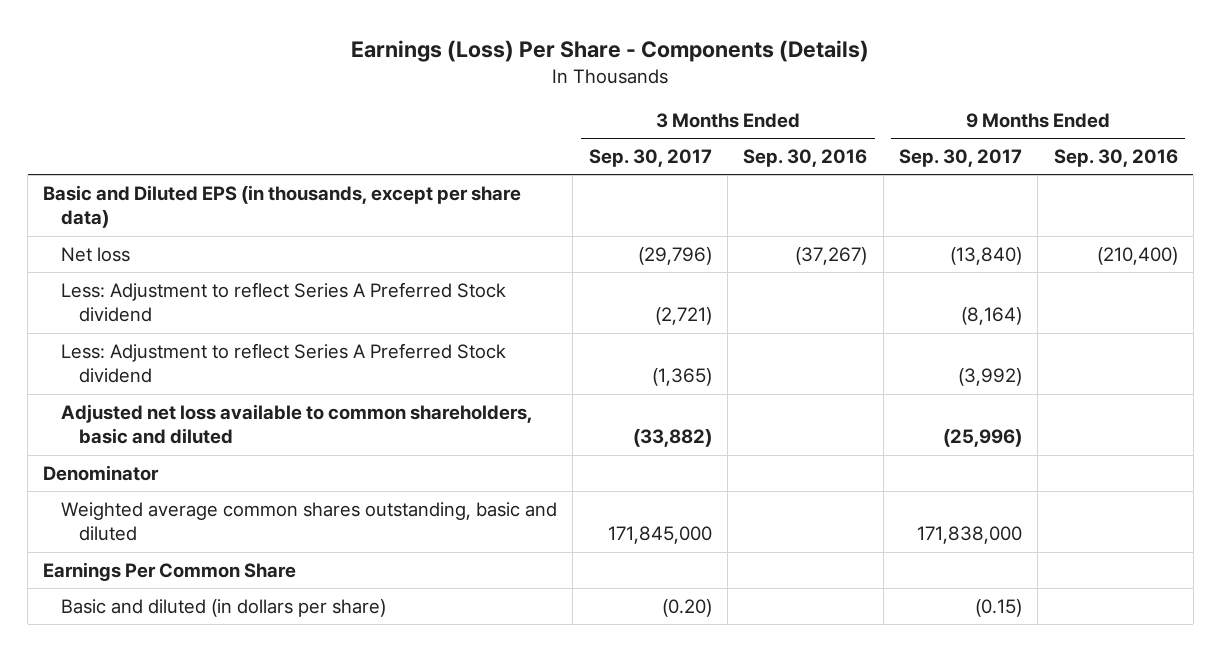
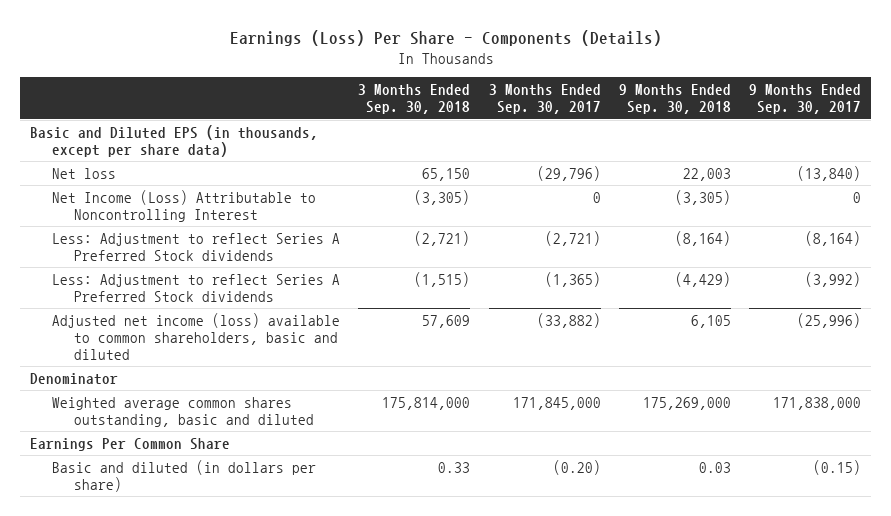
- | 3 Months Ended Sep. 30, 2017 | 3 Months Ended Sep. 30, 2016 | 9 Months Ended Sep. 30, 2017 | 9 Months Ended Sep. 30, 2016
+ | 3 Months Ended Sep. 30, 2018 | 3 Months Ended Sep. 30, 2017 | 9 Months Ended Sep. 30, 2018 | 9 Months Ended Sep. 30, 2017
- Less: Adjustment to reflect Series A Preferred Stock dividend | (2,721) | | (8,164) |
- Less: Adjustment to reflect Series A Preferred Stock dividend | (1,365) | | (3,992) |
- Adjusted net loss available to common shareholders, basic and diluted | (33,882) | | (25,996) |
+ Net Income (Loss) Attributable to Noncontrolling Interest | (3,305) | 0 | (3,305) | 0
+ Less: Adjustment to reflect Series A Preferred Stock dividends | (2,721) | (2,721) | (8,164) | (8,164)
+ Less: Adjustment to reflect Series A Preferred Stock dividends | (1,515) | (1,365) | (4,429) | (3,992)
+ Adjusted net income (loss) available to common shareholders, basic and diluted | 57,609 | (33,882) | 6,105 | (25,996)

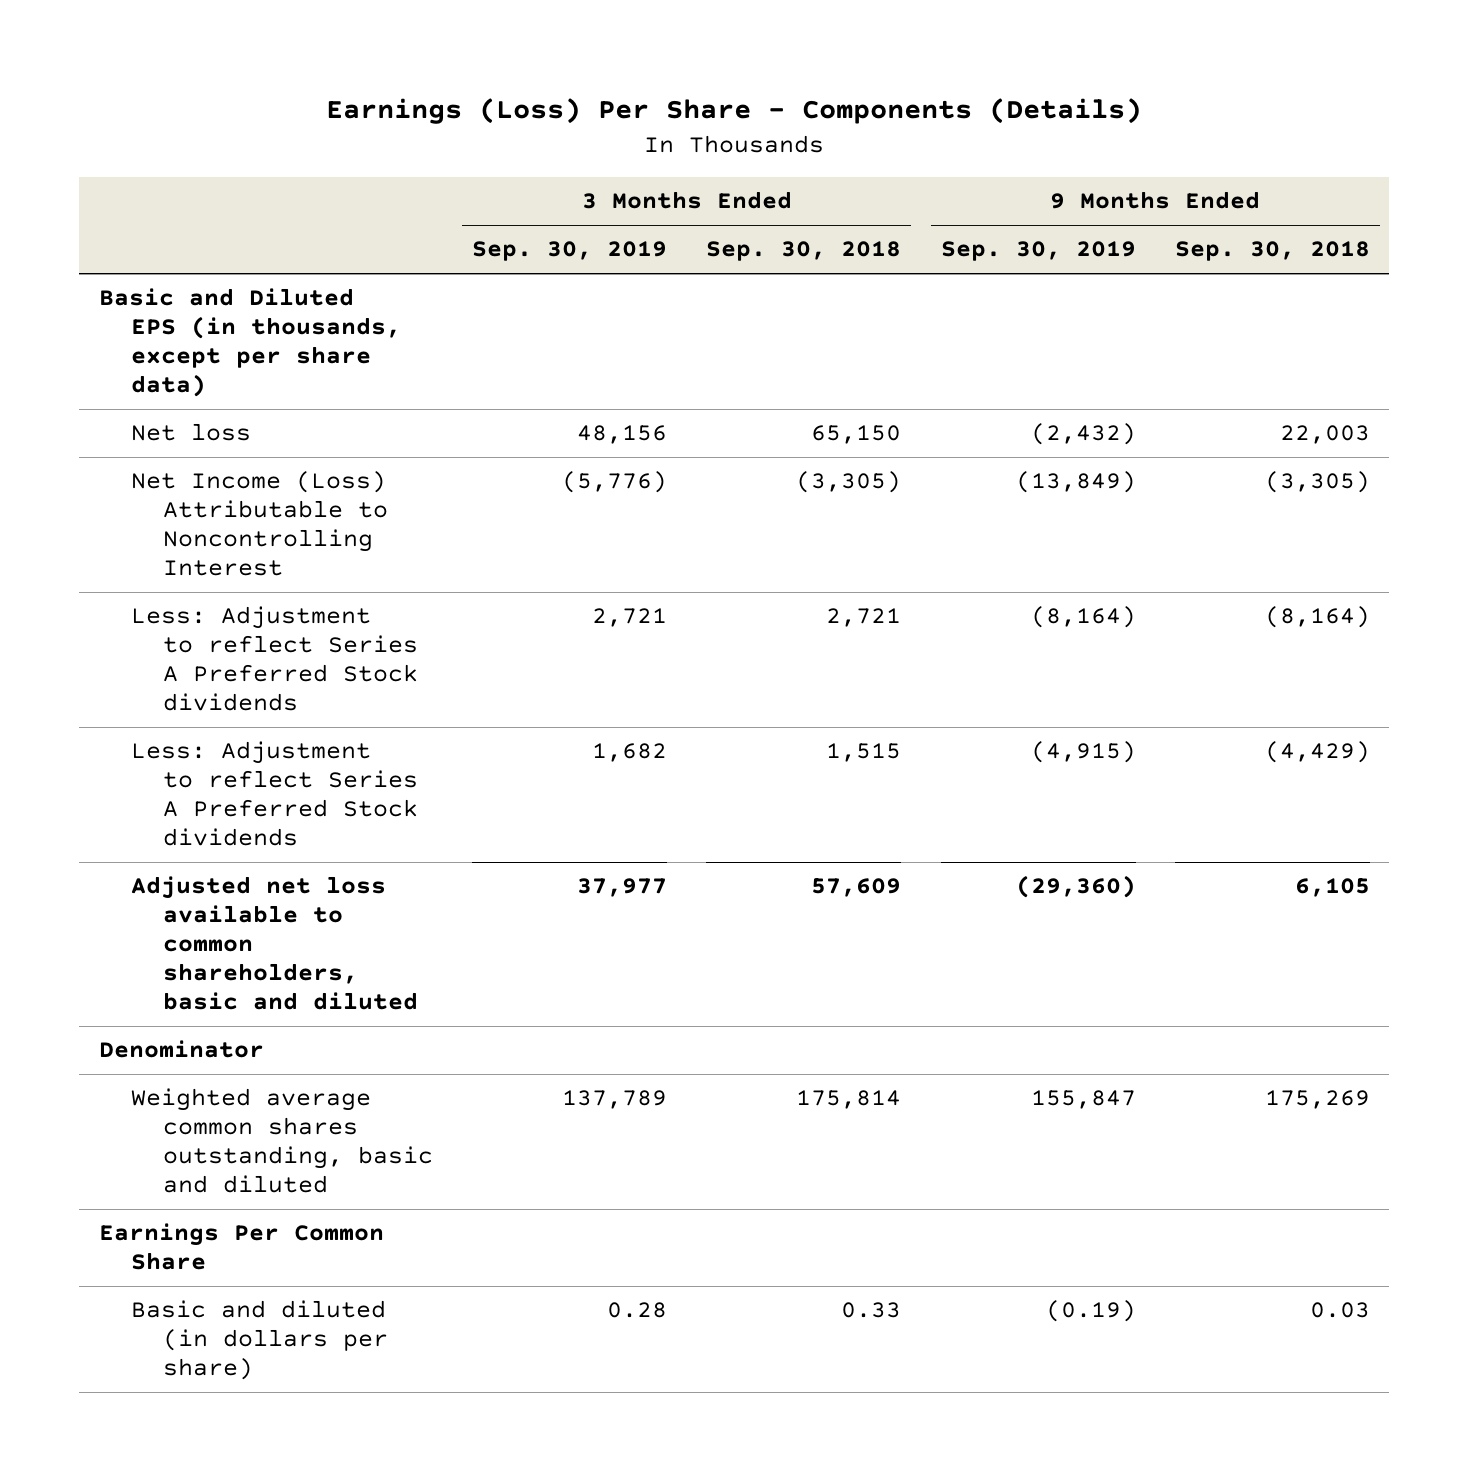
- | 3 Months Ended Sep. 30, 2018 | 3 Months Ended Sep. 30, 2017 | 9 Months Ended Sep. 30, 2018 | 9 Months Ended Sep. 30, 2017
+ | 3 Months Ended Sep. 30, 2019 | 3 Months Ended Sep. 30, 2018 | 9 Months Ended Sep. 30, 2019 | 9 Months Ended Sep. 30, 2018
- Less: Adjustment to reflect Series A Preferred Stock dividends | (2,721) | (2,721) | (8,164) | (8,164)
- Less: Adjustment to reflect Series A Preferred Stock dividends | (1,515) | (1,365) | (4,429) | (3,992)
- Adjusted net income (loss) available to common shareholders, basic and diluted | 57,609 | (33,882) | 6,105 | (25,996)
+ Less: Adjustment to reflect Series A Preferred Stock dividends | 2,721 | 2,721 | (8,164) | (8,164)
+ Less: Adjustment to reflect Series A Preferred Stock dividends | 1,682 | 1,515 | (4,915) | (4,429)
+ Adjusted net loss available to common shareholders, basic and diluted | 37,977 | 57,609 | (29,360) | 6,105
- Weighted average common shares outstanding, basic and diluted | 175,814,000 | 171,845,000 | 175,269,000 | 171,838,000
+ Weighted average common shares outstanding, basic and diluted | 137,789 | 175,814 | 155,847 | 175,269

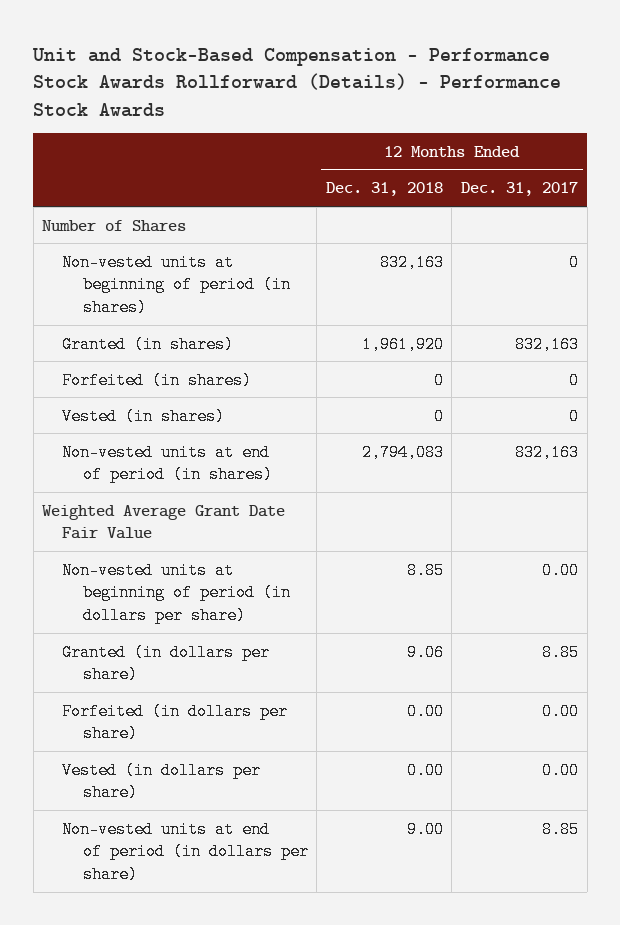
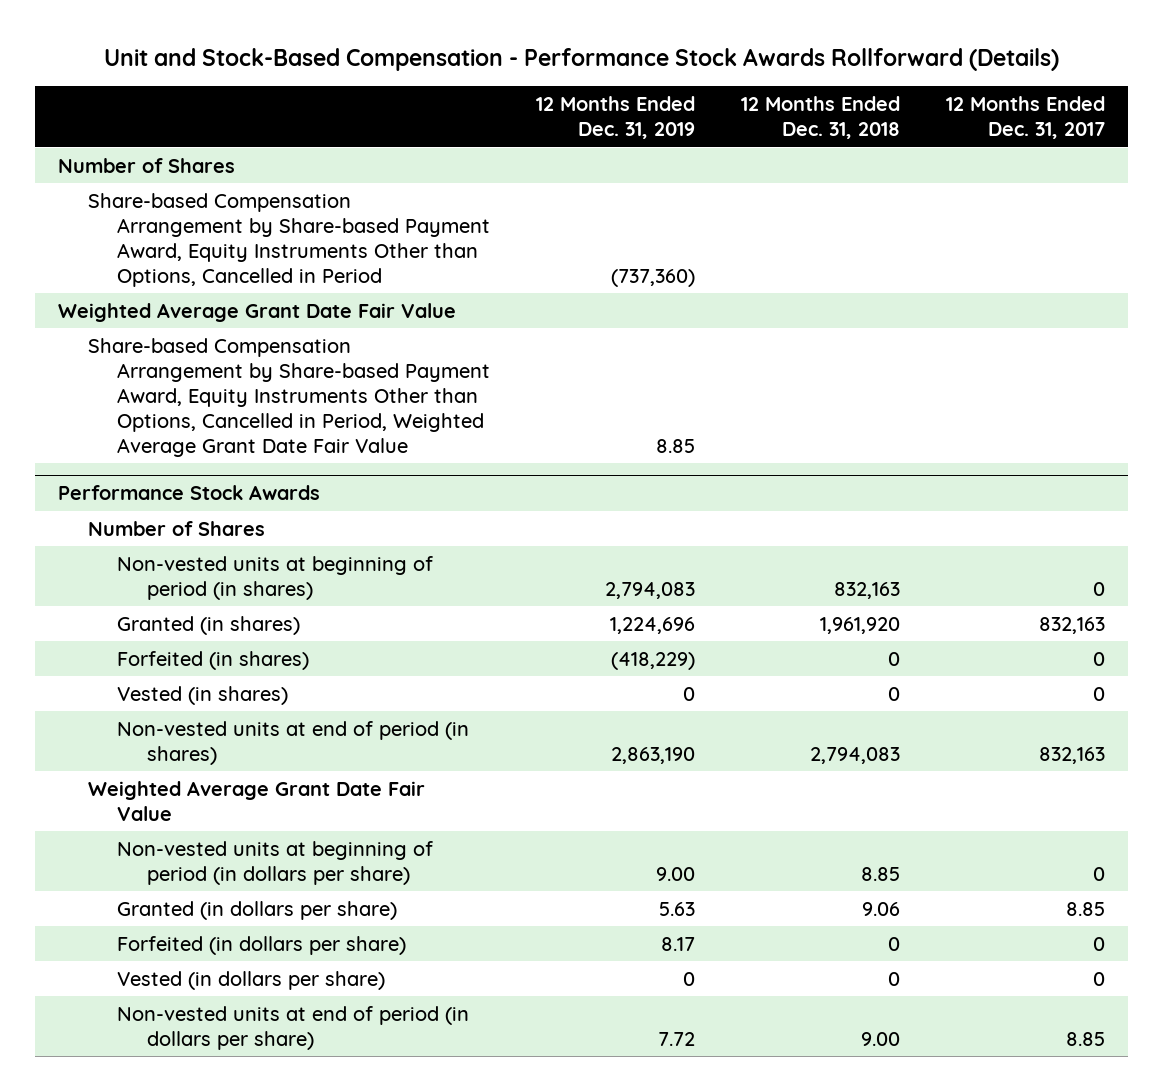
- Unit and Stock-Based Compensation - Performance Stock Awards Rollforward (Details) - Performance Stock Awards
+ Unit and Stock-Based Compensation - Performance Stock Awards Rollforward (Details)
- | 12 Months Ended Dec. 31, 2018 | 12 Months Ended Dec. 31, 2017
+ | 12 Months Ended Dec. 31, 2019 | 12 Months Ended Dec. 31, 2018 | 12 Months Ended Dec. 31, 2017
+ Share-based Compensation Arrangement by Share-based Payment Award, Equity Instruments Other than Options, Cancelled in Period | (737,360) | |
+ Weighted Average Grant Date Fair Value
+ Share-based Compensation Arrangement by Share-based Payment Award, Equity Instruments Other than Options, Cancelled in Period, Weighted Average Grant Date Fair Value | 8.85 | |
+ Performance Stock Awards
+ Number of Shares
- Non-vested units at beginning of period (in dollars per share) | 8.85 | 0.00
+ Non-vested units at beginning of period (in dollars per share) | 9.00 | 8.85 | 0
- Forfeited (in dollars per share) | 0.00 | 0.00
- Vested (in dollars per share) | 0.00 | 0.00
+ Forfeited (in dollars per share) | 8.17 | 0 | 0
+ Vested (in dollars per share) | 0 | 0 | 0

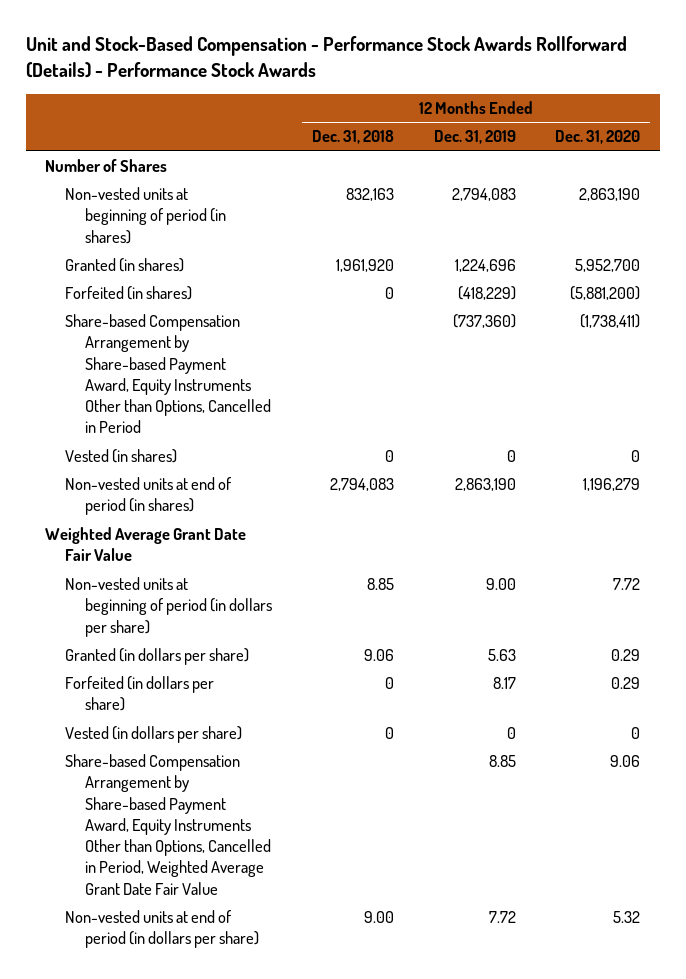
- Unit and Stock-Based Compensation - Performance Stock Awards Rollforward (Details)
+ Unit and Stock-Based Compensation - Performance Stock Awards Rollforward (Details) - Performance Stock Awards
- | 12 Months Ended Dec. 31, 2019 | 12 Months Ended Dec. 31, 2018 | 12 Months Ended Dec. 31, 2017
+ | 12 Months Ended Dec. 31, 2018 | 12 Months Ended Dec. 31, 2019 | 12 Months Ended Dec. 31, 2020
- Weighted Average Grant Date Fair Value
- Performance Stock Awards
- Number of Shares
moved down: Share-based Compensation Arrangement by Share-based Payment Award, Equity Instruments Other than Options, Cancelled in Period | | (737,360) | (1,738,411)
moved down: Share-based Compensation Arrangement by Share-based Payment Award, Equity Instruments Other than Options, Cancelled in Period, Weighted Average Grant Date Fair Value | | 8.85 | 9.06

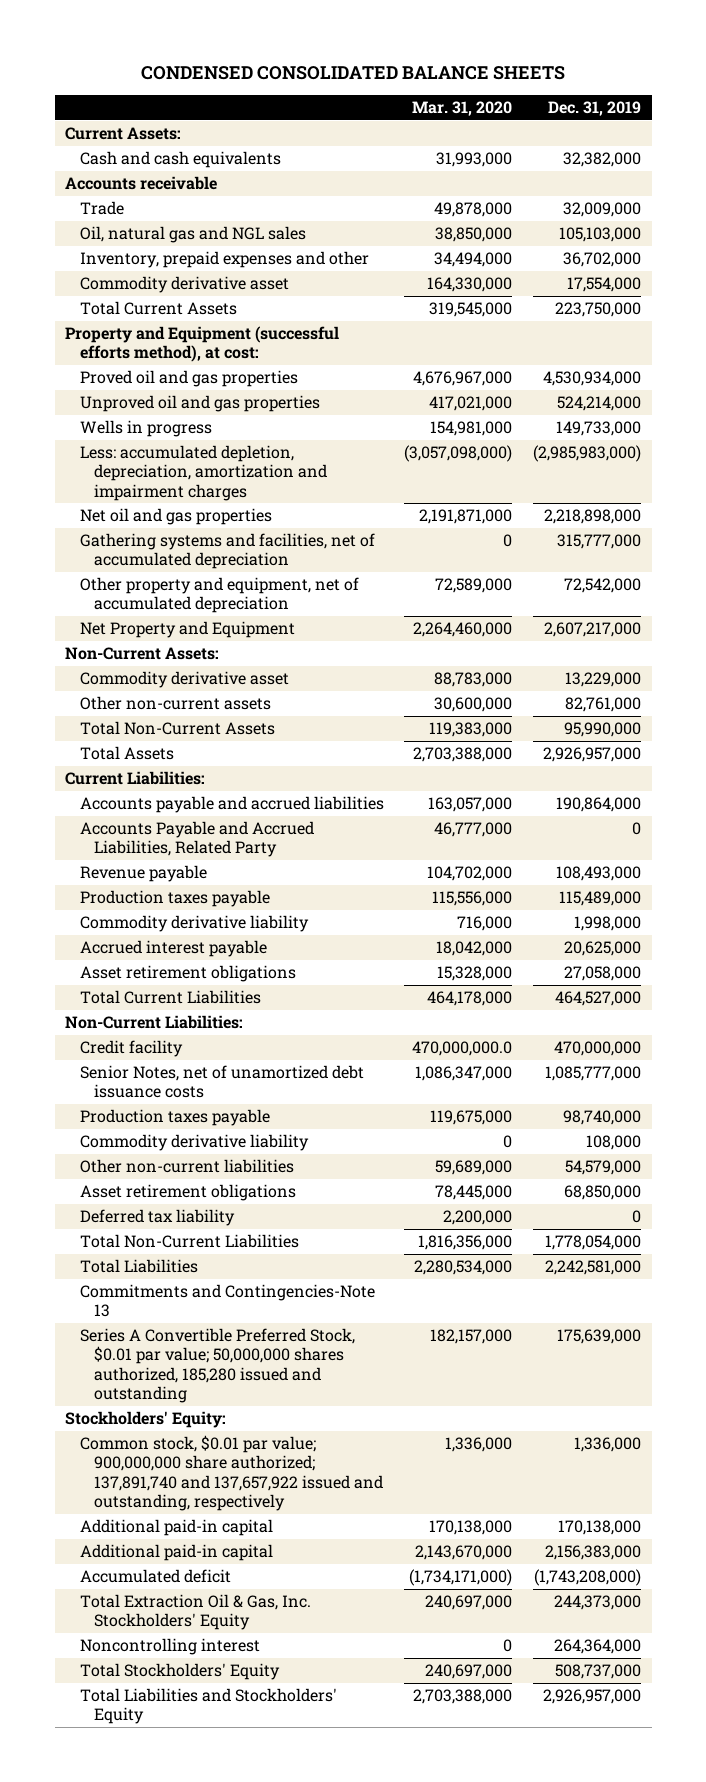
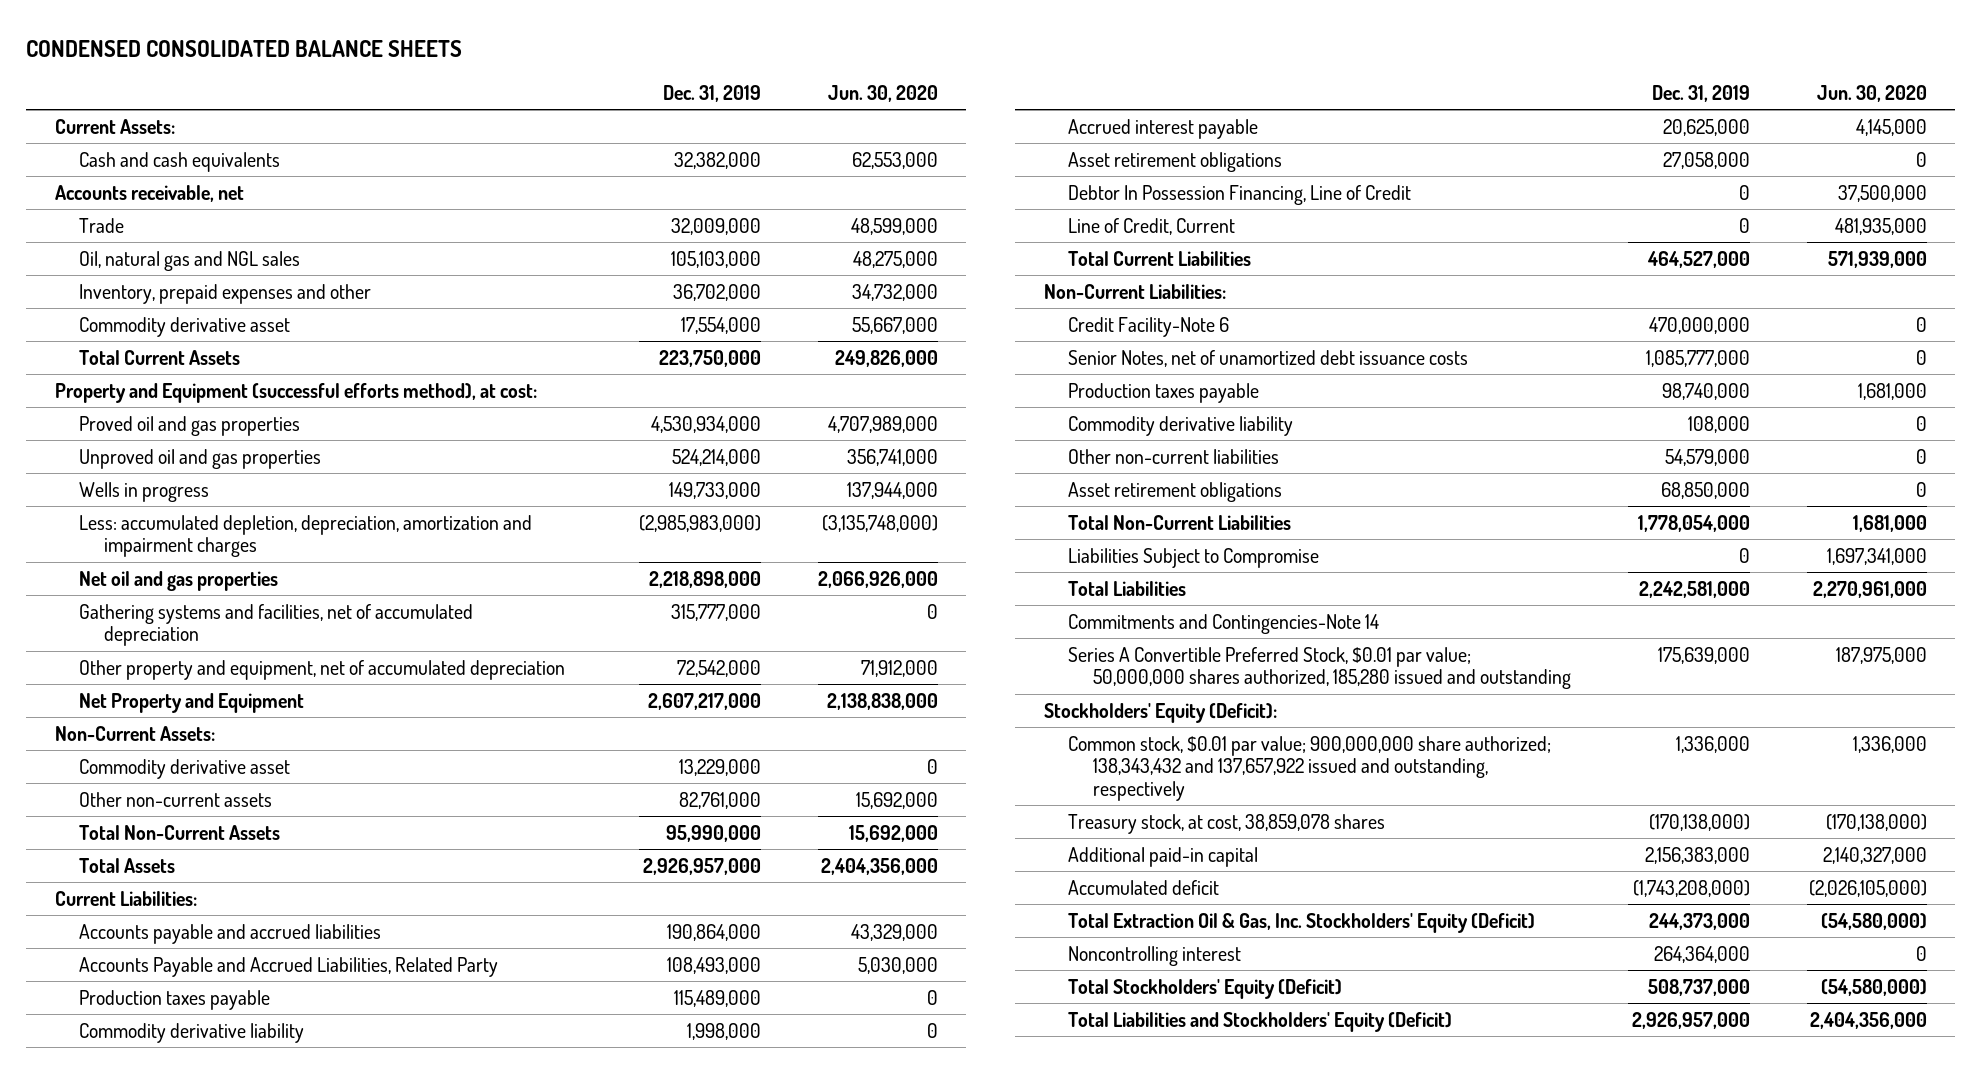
- | Mar. 31, 2020 | Dec. 31, 2019
+ | Dec. 31, 2019 | Jun. 30, 2020
- Accounts receivable
+ Accounts receivable, net
- Accounts Payable and Accrued Liabilities, Related Party | 46,777,000 | 0
- Revenue payable | 104,702,000 | 108,493,000
+ Accounts Payable and Accrued Liabilities, Related Party | 108,493,000 | 5,030,000
+ Debtor In Possession Financing, Line of Credit | 0 | 37,500,000
+ Line of Credit, Current | 0 | 481,935,000
- Credit facility | 470,000,000.0 | 470,000,000
+ Credit Facility-Note 6 | 470,000,000 | 0
- Deferred tax liability | 2,200,000 | 0
+ Liabilities Subject to Compromise | 0 | 1,697,341,000
- Commitments and Contingencies-Note 13
+ Commitments and Contingencies-Note 14
- Stockholders' Equity:
- Common stock, $0.01 par value; 900,000,000 share authorized; 137,891,740 and 137,657,922 issued and outstanding, respectively | 1,336,000 | 1,336,000
- Additional paid-in capital | 170,138,000 | 170,138,000
+ Stockholders' Equity (Deficit):
+ Common stock, $0.01 par value; 900,000,000 share authorized; 138,343,432 and 137,657,922 issued and outstanding, respectively | 1,336,000 | 1,336,000
+ Treasury stock, at cost, 38,859,078 shares | (170,138,000) | (170,138,000)
- Total Extraction Oil & Gas, Inc. Stockholders' Equity | 240,697,000 | 244,373,000
+ Total Extraction Oil & Gas, Inc. Stockholders' Equity (Deficit) | 244,373,000 | (54,580,000)
- Total Stockholders' Equity | 240,697,000 | 508,737,000
- Total Liabilities and Stockholders' Equity | 2,703,388,000 | 2,926,957,000
+ Total Stockholders' Equity (Deficit) | 508,737,000 | (54,580,000)
+ Total Liabilities and Stockholders' Equity (Deficit) | 2,926,957,000 | 2,404,356,000

